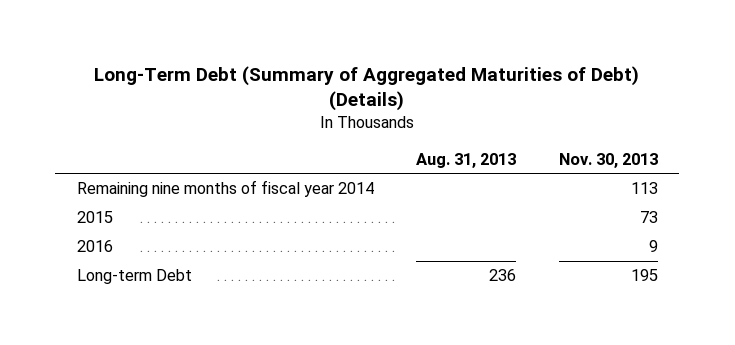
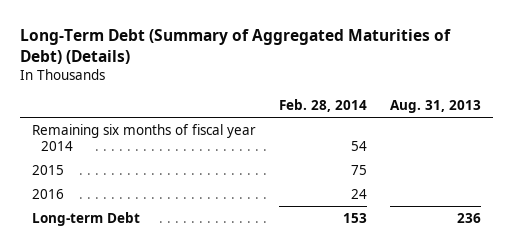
- | Aug. 31, 2013 | Nov. 30, 2013
+ | Feb. 28, 2014 | Aug. 31, 2013
- Remaining nine months of fiscal year 2014 | | 113
+ Remaining six months of fiscal year 2014 | 54 |

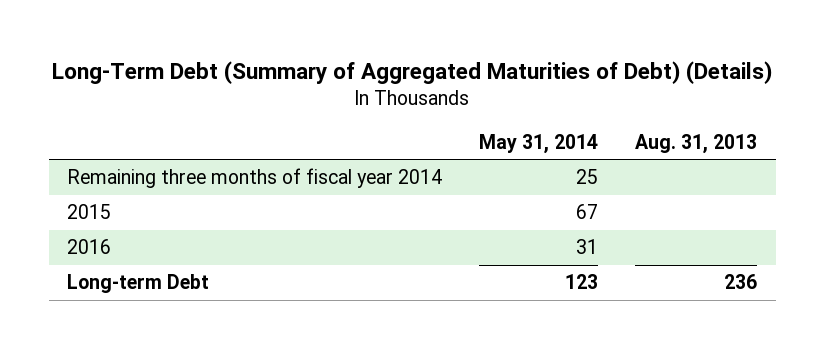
- | Feb. 28, 2014 | Aug. 31, 2013
+ | May 31, 2014 | Aug. 31, 2013
- Remaining six months of fiscal year 2014 | 54 |
+ Remaining three months of fiscal year 2014 | 25 |

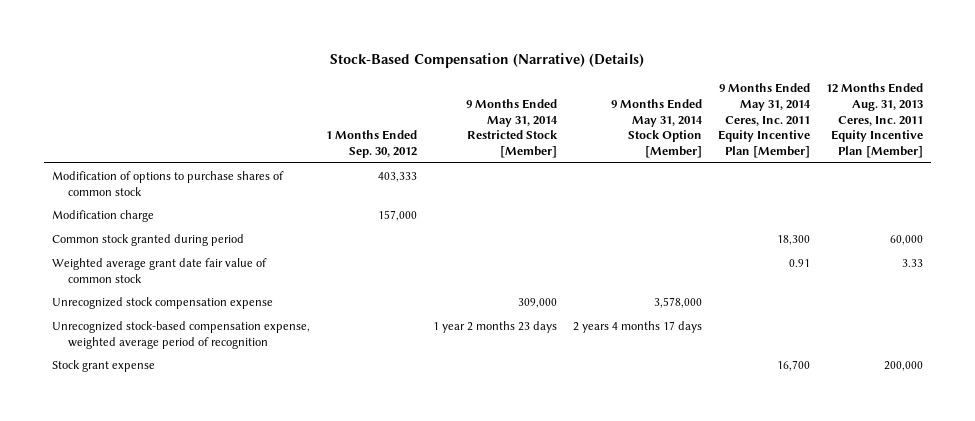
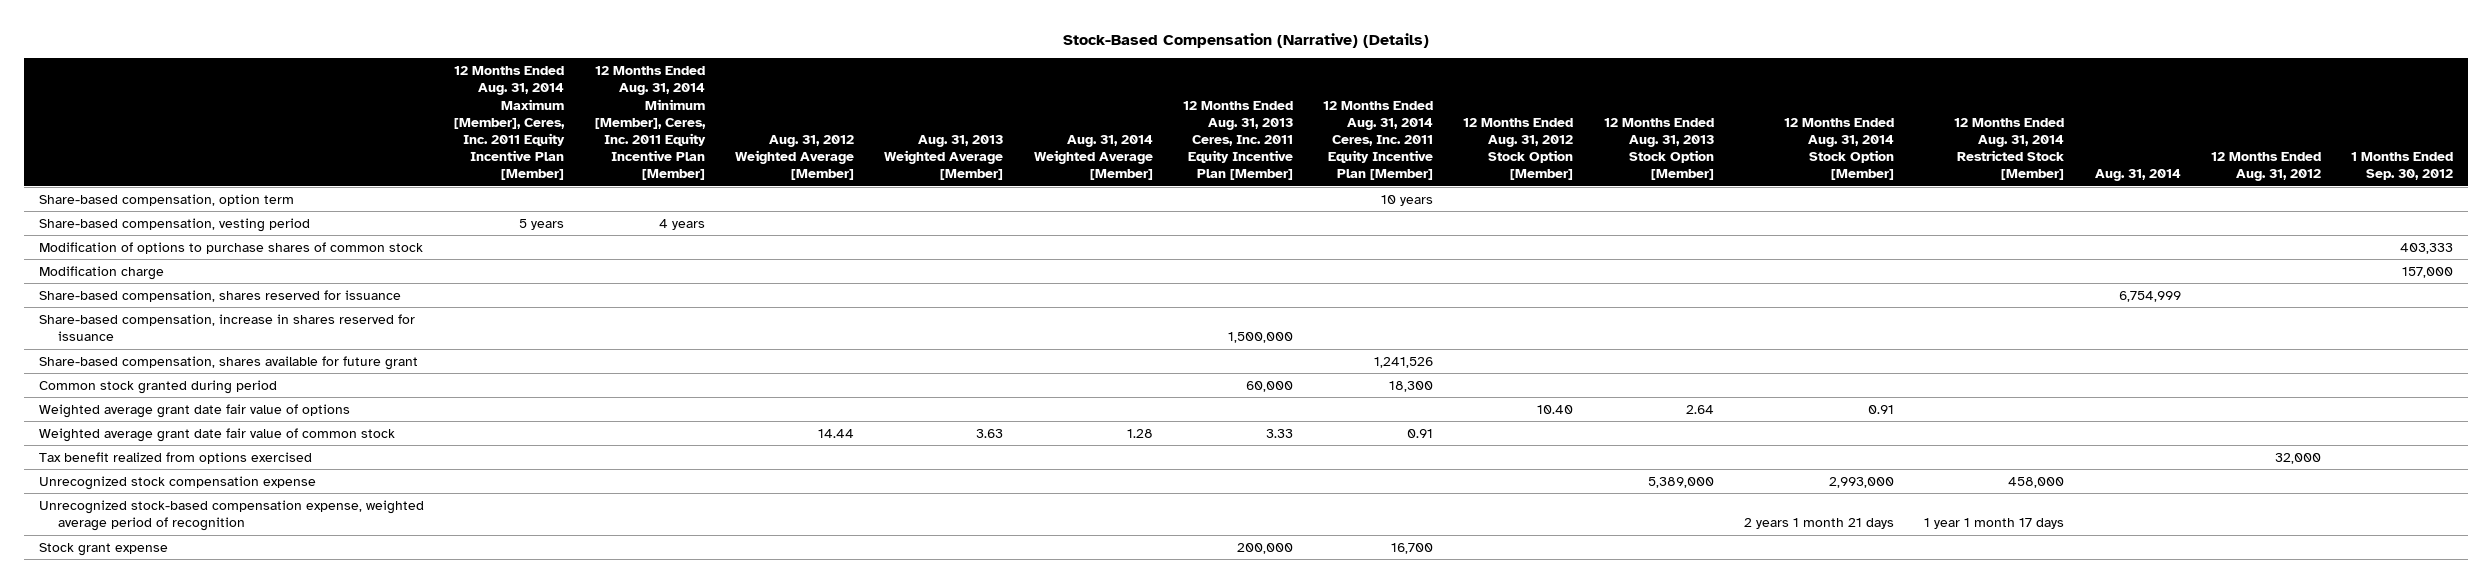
- | 1 Months Ended Sep. 30, 2012 | 9 Months Ended May 31, 2014 Restricted Stock [Member] | 9 Months Ended May 31, 2014 Stock Option [Member] | 9 Months Ended May 31, 2014 Ceres, Inc. 2011 Equity Incentive Plan [Member] | 12 Months Ended Aug. 31, 2013 Ceres, Inc. 2011 Equity Incentive Plan [Member]
+ | 12 Months Ended Aug. 31, 2014 Maximum [Member], Ceres, Inc. 2011 Equity Incentive Plan [Member] | 12 Months Ended Aug. 31, 2014 Minimum [Member], Ceres, Inc. 2011 Equity Incentive Plan [Member] | Aug. 31, 2012 Weighted Average [Member] | Aug. 31, 2013 Weighted Average [Member] | Aug. 31, 2014 Weighted Average [Member] | 12 Months Ended Aug. 31, 2013 Ceres, Inc. 2011 Equity Incentive Plan [Member] | 12 Months Ended Aug. 31, 2014 Ceres, Inc. 2011 Equity Incentive Plan [Member] | 12 Months Ended Aug. 31, 2012 Stock Option [Member] | 12 Months Ended Aug. 31, 2013 Stock Option [Member] | 12 Months Ended Aug. 31, 2014 Stock Option [Member] | 12 Months Ended Aug. 31, 2014 Restricted Stock [Member] | Aug. 31, 2014 | 12 Months Ended Aug. 31, 2012 | 1 Months Ended Sep. 30, 2012
+ Share-based compensation, option term | | | | | | | 10 years | | | | | | |
+ Share-based compensation, vesting period | 5 years | 4 years | | | | | | | | | | | |
+ Share-based compensation, shares reserved for issuance | | | | | | | | | | | | 6,754,999 | |
+ Share-based compensation, increase in shares reserved for issuance | | | | | | 1,500,000 | | | | | | | |
+ Share-based compensation, shares available for future grant | | | | | | | 1,241,526 | | | | | | |
+ Weighted average grant date fair value of options | | | | | | | | 10.40 | 2.64 | 0.91 | | | |
+ Tax benefit realized from options exercised | | | | | | | | | | | | | 32,000 |

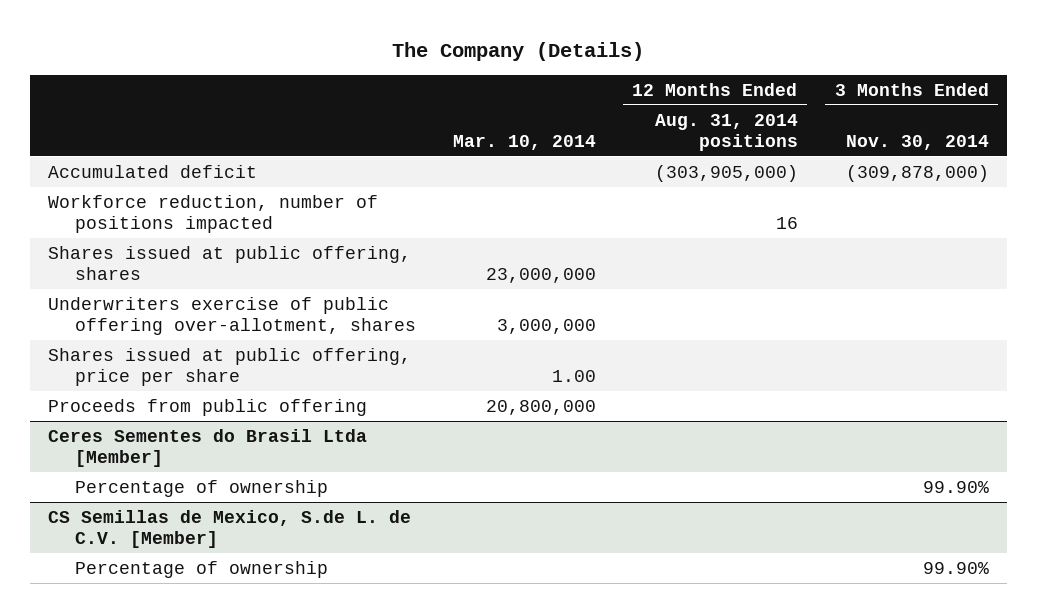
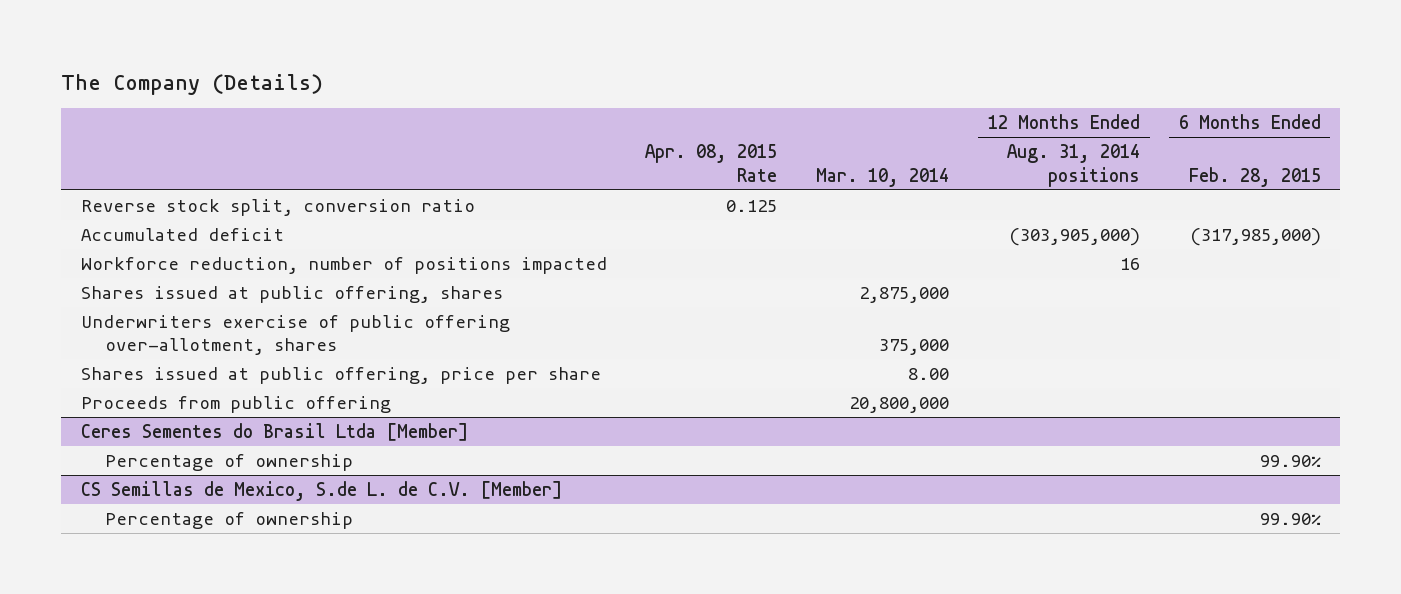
- | Mar. 10, 2014 | 12 Months Ended Aug. 31, 2014 positions | 3 Months Ended Nov. 30, 2014
+ | Apr. 08, 2015 Rate | Mar. 10, 2014 | 12 Months Ended Aug. 31, 2014 positions | 6 Months Ended Feb. 28, 2015
+ Reverse stock split, conversion ratio | 0.125 | | |
- Shares issued at public offering, shares | 23,000,000 | |
- Underwriters exercise of public offering over-allotment, shares | 3,000,000 | |
- Shares issued at public offering, price per share | 1.00 | |
+ Shares issued at public offering, shares | | 2,875,000 | |
+ Underwriters exercise of public offering over-allotment, shares | | 375,000 | |
+ Shares issued at public offering, price per share | | 8.00 | |

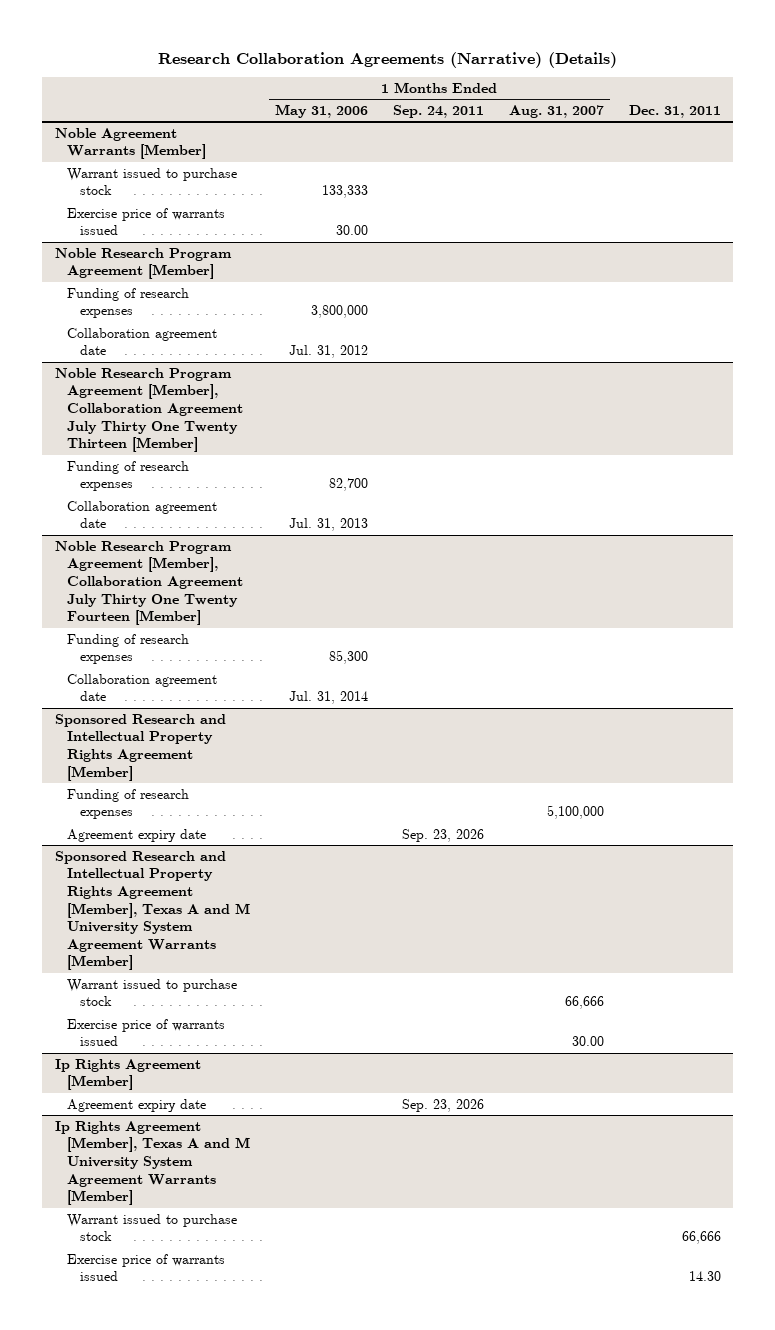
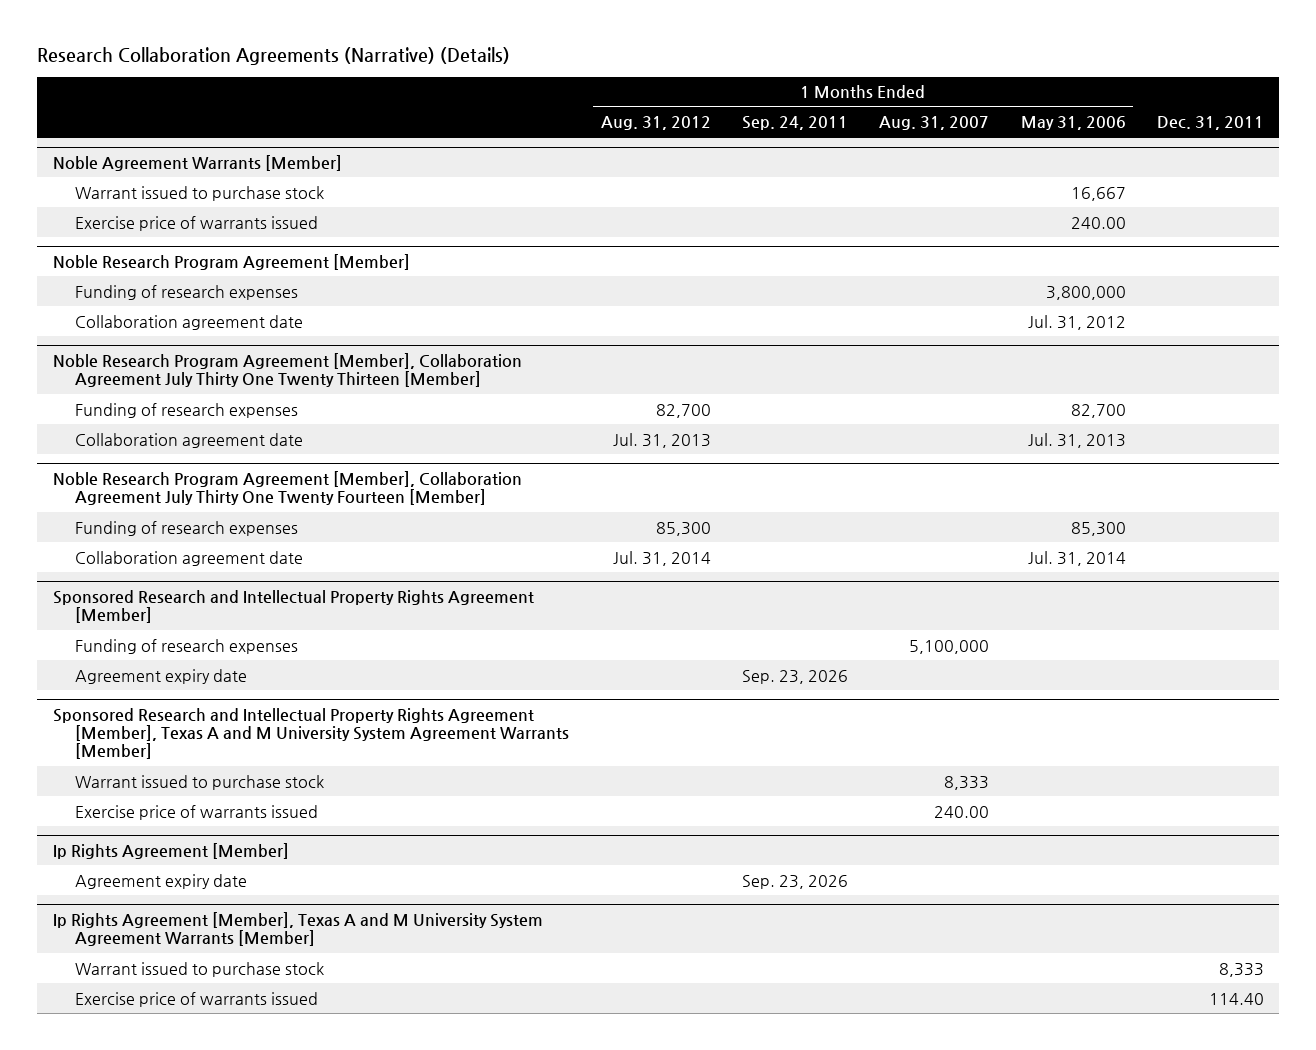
- | 1 Months Ended May 31, 2006 | 1 Months Ended Sep. 24, 2011 | 1 Months Ended Aug. 31, 2007 | Dec. 31, 2011
+ | 1 Months Ended Aug. 31, 2012 | 1 Months Ended Sep. 24, 2011 | 1 Months Ended Aug. 31, 2007 | 1 Months Ended May 31, 2006 | Dec. 31, 2011
@ Noble Agreement Warrants [Member]
- Warrant issued to purchase stock | 133,333 | | |
- Exercise price of warrants issued | 30.00 | | |
+ Warrant issued to purchase stock | | | | 16,667 |
+ Exercise price of warrants issued | | | | 240.00 |
@ Sponsored Research and Intellectual Property Rights Agreement [Member], Texas A and M University System Agreement Warrants [Member]
- Warrant issued to purchase stock | | | 66,666 |
- Exercise price of warrants issued | | | 30.00 |
+ Warrant issued to purchase stock | | | 8,333 | |
+ Exercise price of warrants issued | | | 240.00 | |
@ Ip Rights Agreement [Member], Texas A and M University System Agreement Warrants [Member]
- Warrant issued to purchase stock | | | | 66,666
- Exercise price of warrants issued | | | | 14.30
+ Warrant issued to purchase stock | | | | | 8,333
+ Exercise price of warrants issued | | | | | 114.40

